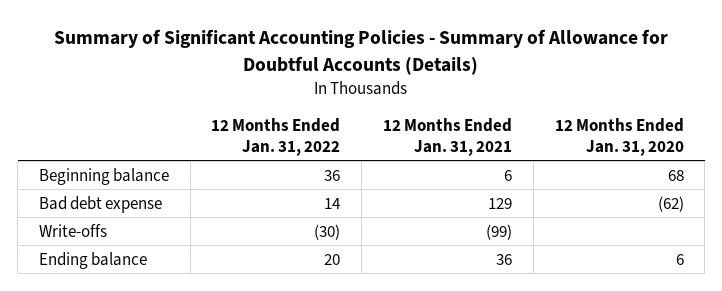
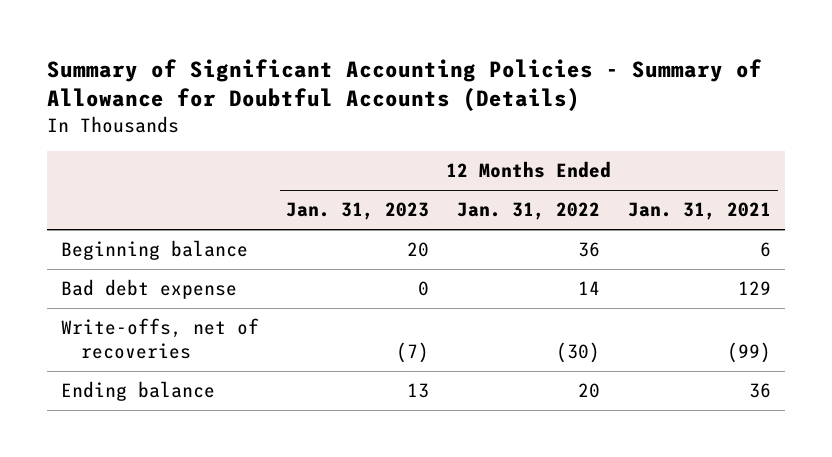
- | 12 Months Ended Jan. 31, 2022 | 12 Months Ended Jan. 31, 2021 | 12 Months Ended Jan. 31, 2020
+ | 12 Months Ended Jan. 31, 2023 | 12 Months Ended Jan. 31, 2022 | 12 Months Ended Jan. 31, 2021
- Write-offs | (30) | (99) |
+ Write-offs, net of recoveries | (7) | (30) | (99)

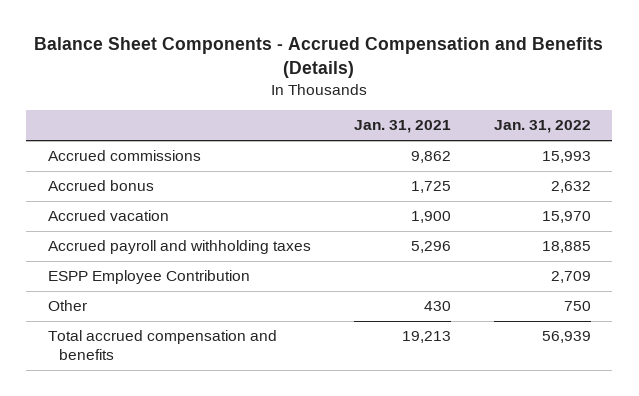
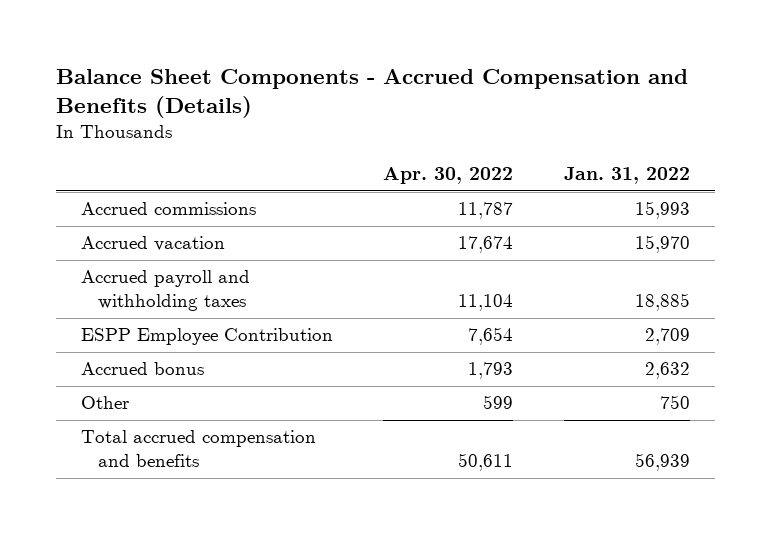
- | Jan. 31, 2021 | Jan. 31, 2022
+ | Apr. 30, 2022 | Jan. 31, 2022
moved down: Accrued bonus | 1,793 | 2,632

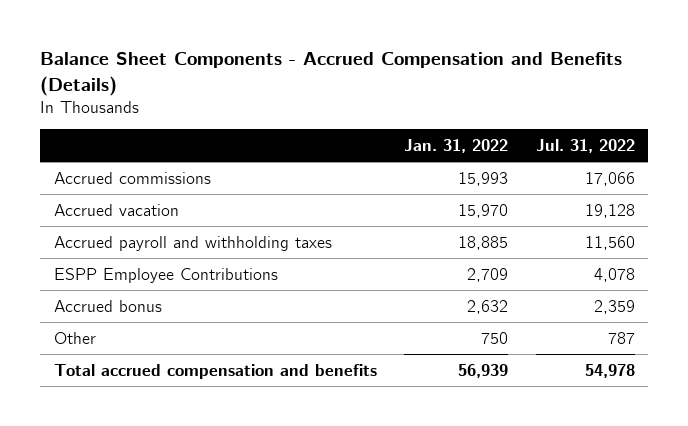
- | Apr. 30, 2022 | Jan. 31, 2022
+ | Jan. 31, 2022 | Jul. 31, 2022
- ESPP Employee Contribution | 7,654 | 2,709
+ ESPP Employee Contributions | 2,709 | 4,078

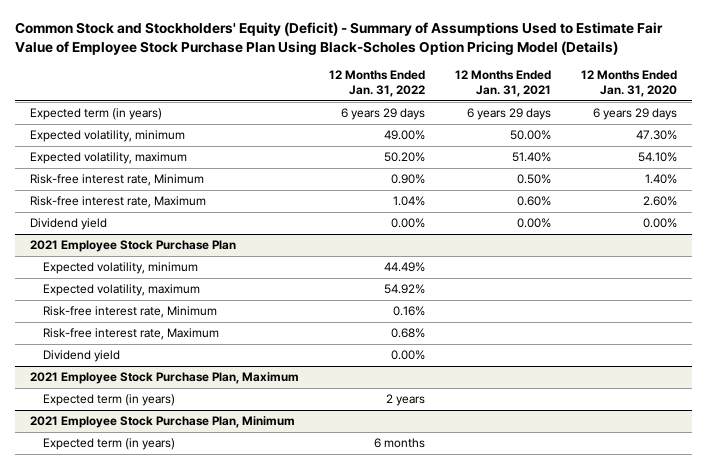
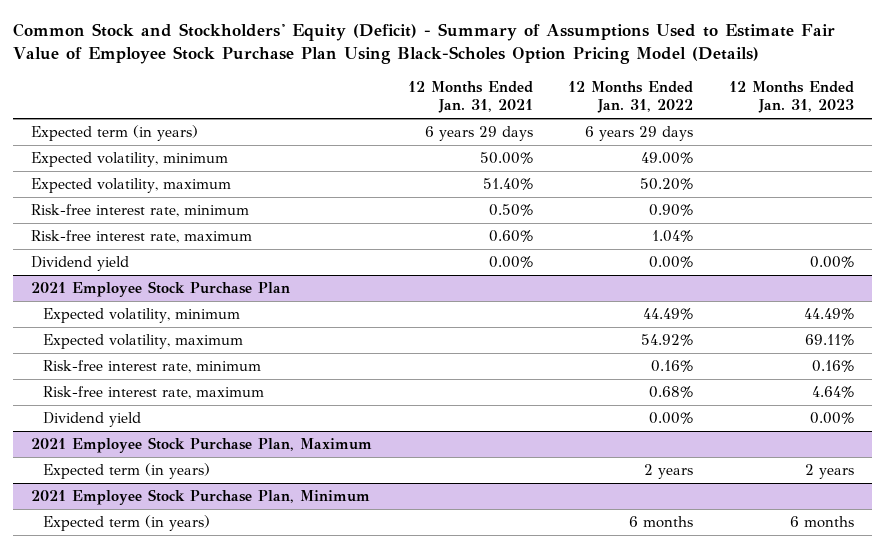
- | 12 Months Ended Jan. 31, 2022 | 12 Months Ended Jan. 31, 2021 | 12 Months Ended Jan. 31, 2020
+ | 12 Months Ended Jan. 31, 2021 | 12 Months Ended Jan. 31, 2022 | 12 Months Ended Jan. 31, 2023
- Risk-free interest rate, Minimum | 0.90% | 0.50% | 1.40%
- Risk-free interest rate, Maximum | 1.04% | 0.60% | 2.60%
+ Risk-free interest rate, minimum | 0.50% | 0.90% |
+ Risk-free interest rate, maximum | 0.60% | 1.04% |
@ 2021 Employee Stock Purchase Plan
- Risk-free interest rate, Minimum | 0.16% | |
- Risk-free interest rate, Maximum | 0.68% | |
+ Risk-free interest rate, minimum | | 0.16% | 0.16%
+ Risk-free interest rate, maximum | | 0.68% | 4.64%

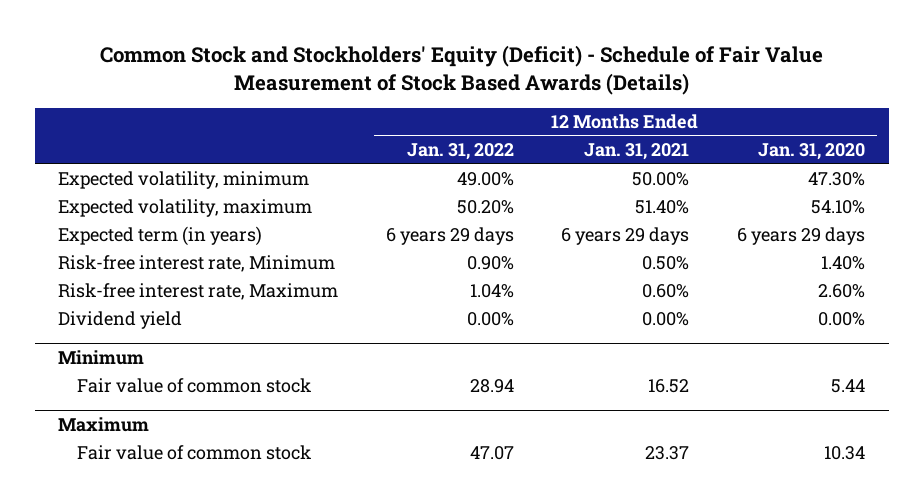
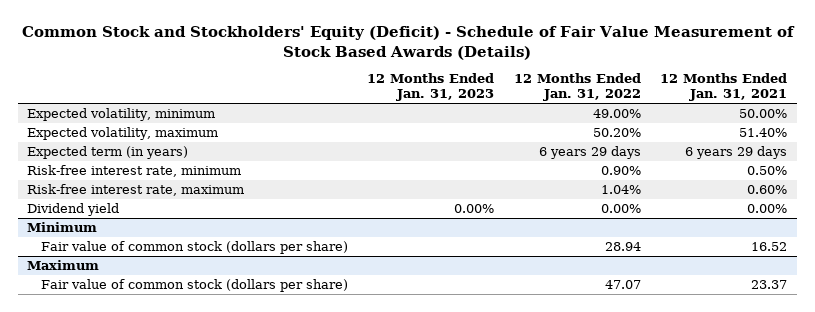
- | 12 Months Ended Jan. 31, 2022 | 12 Months Ended Jan. 31, 2021 | 12 Months Ended Jan. 31, 2020
+ | 12 Months Ended Jan. 31, 2023 | 12 Months Ended Jan. 31, 2022 | 12 Months Ended Jan. 31, 2021
- Risk-free interest rate, Minimum | 0.90% | 0.50% | 1.40%
- Risk-free interest rate, Maximum | 1.04% | 0.60% | 2.60%
+ Risk-free interest rate, minimum | | 0.90% | 0.50%
+ Risk-free interest rate, maximum | | 1.04% | 0.60%
@ Minimum
- Fair value of common stock | 28.94 | 16.52 | 5.44
+ Fair value of common stock (dollars per share) | | 28.94 | 16.52
@ Maximum
- Fair value of common stock | 47.07 | 23.37 | 10.34
+ Fair value of common stock (dollars per share) | | 47.07 | 23.37

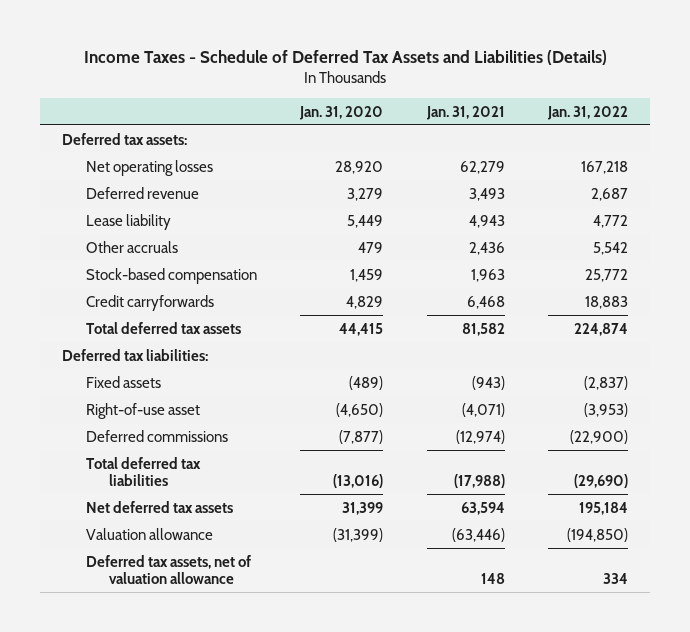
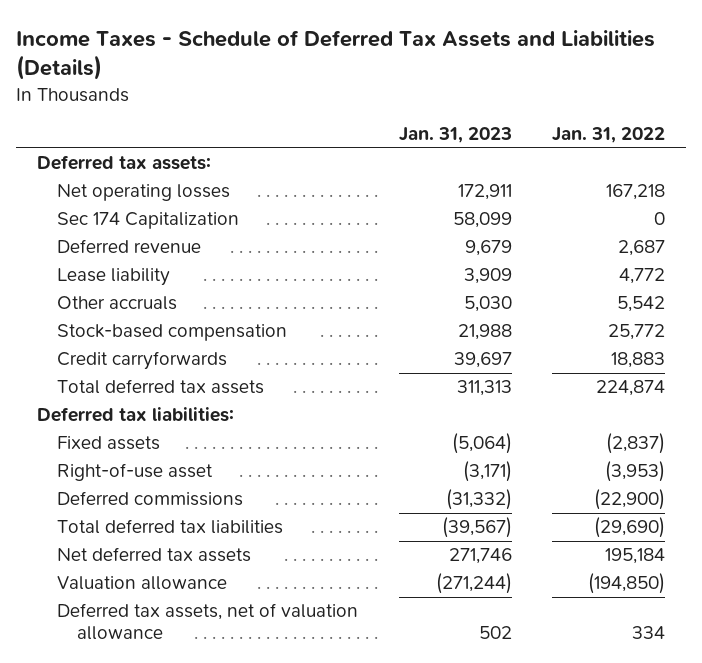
- | Jan. 31, 2020 | Jan. 31, 2021 | Jan. 31, 2022
+ | Jan. 31, 2023 | Jan. 31, 2022
+ Sec 174 Capitalization | 58,099 | 0

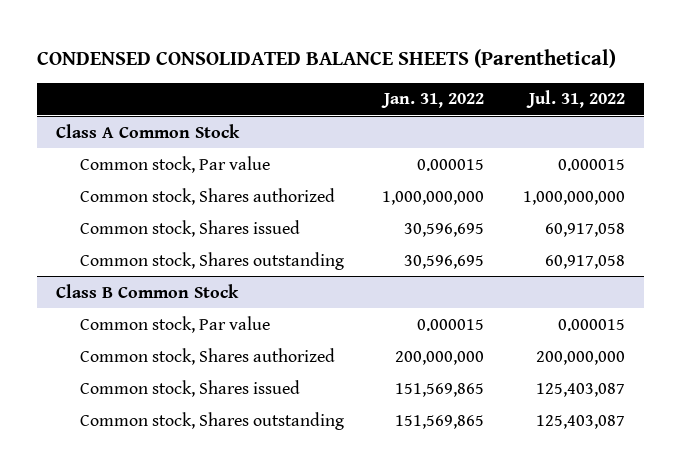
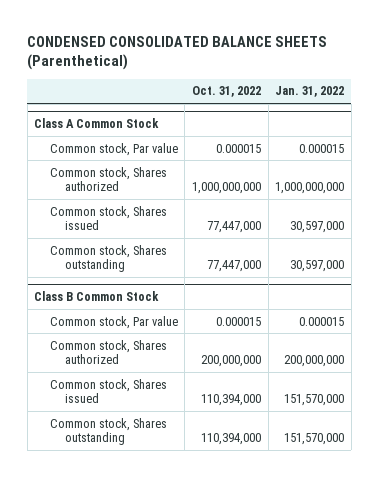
- | Jan. 31, 2022 | Jul. 31, 2022
+ | Oct. 31, 2022 | Jan. 31, 2022
@ Class A Common Stock
- Common stock, Shares issued | 30,596,695 | 60,917,058
- Common stock, Shares outstanding | 30,596,695 | 60,917,058
+ Common stock, Shares issued | 77,447,000 | 30,597,000
+ Common stock, Shares outstanding | 77,447,000 | 30,597,000
@ Class B Common Stock
- Common stock, Shares issued | 151,569,865 | 125,403,087
- Common stock, Shares outstanding | 151,569,865 | 125,403,087
+ Common stock, Shares issued | 110,394,000 | 151,570,000
+ Common stock, Shares outstanding | 110,394,000 | 151,570,000

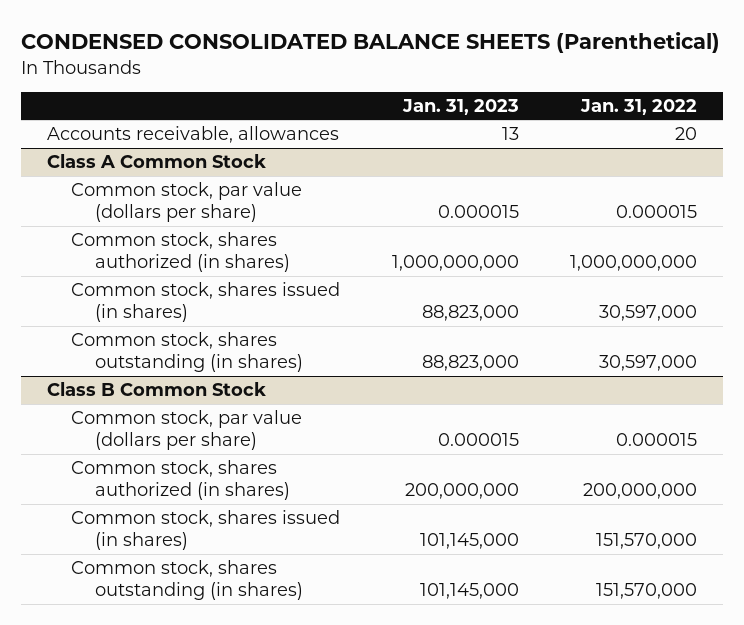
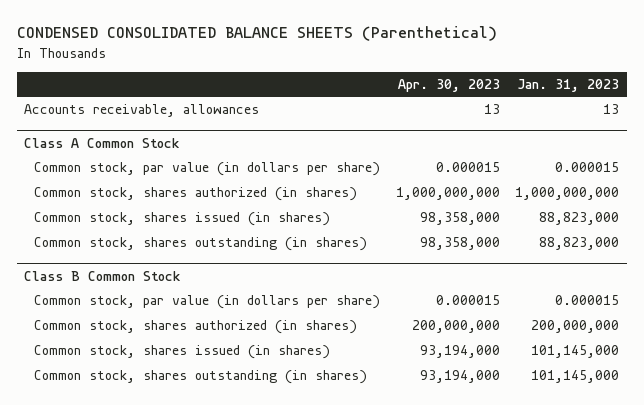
- | Jan. 31, 2023 | Jan. 31, 2022
+ | Apr. 30, 2023 | Jan. 31, 2023
@ Class A Common Stock
- Common stock, par value (dollars per share) | 0.000015 | 0.000015
+ Common stock, par value (in dollars per share) | 0.000015 | 0.000015
@ Class B Common Stock
- Common stock, par value (dollars per share) | 0.000015 | 0.000015
+ Common stock, par value (in dollars per share) | 0.000015 | 0.000015

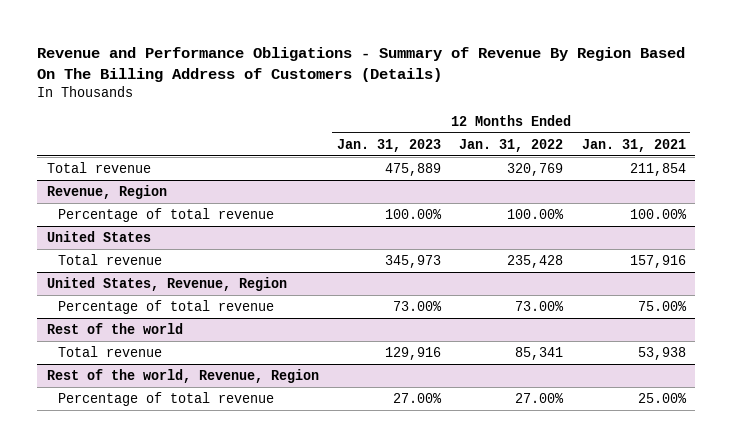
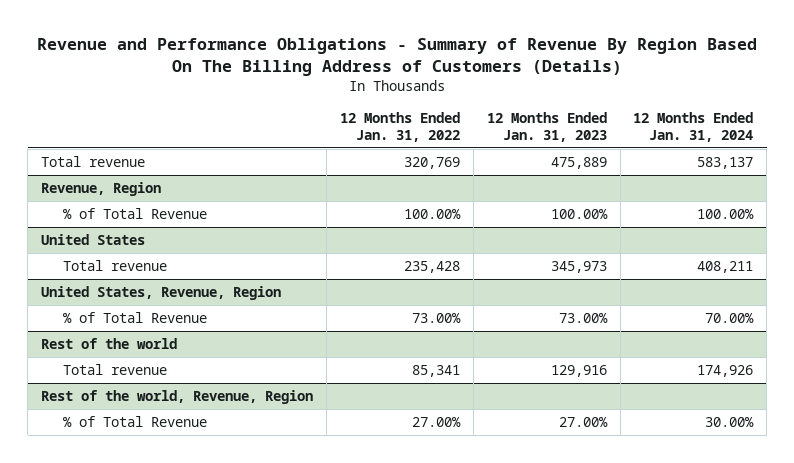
- | 12 Months Ended Jan. 31, 2023 | 12 Months Ended Jan. 31, 2022 | 12 Months Ended Jan. 31, 2021
+ | 12 Months Ended Jan. 31, 2022 | 12 Months Ended Jan. 31, 2023 | 12 Months Ended Jan. 31, 2024
@ Revenue, Region
- Percentage of total revenue | 100.00% | 100.00% | 100.00%
+ % of Total Revenue | 100.00% | 100.00% | 100.00%
@ United States, Revenue, Region
- Percentage of total revenue | 73.00% | 73.00% | 75.00%
+ % of Total Revenue | 73.00% | 73.00% | 70.00%
@ Rest of the world, Revenue, Region
- Percentage of total revenue | 27.00% | 27.00% | 25.00%
+ % of Total Revenue | 27.00% | 27.00% | 30.00%

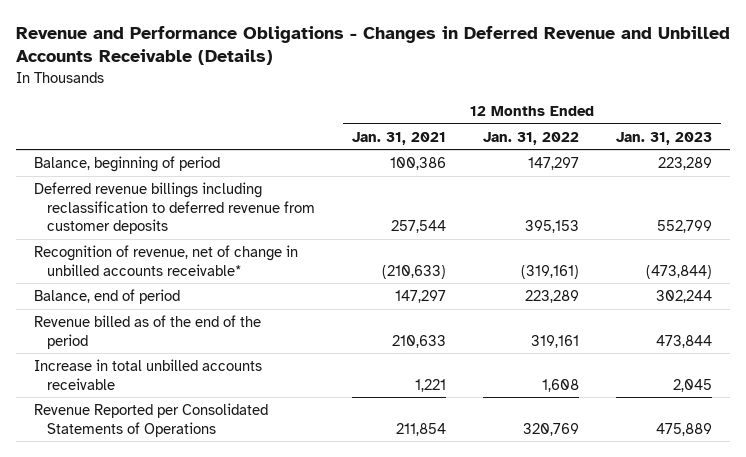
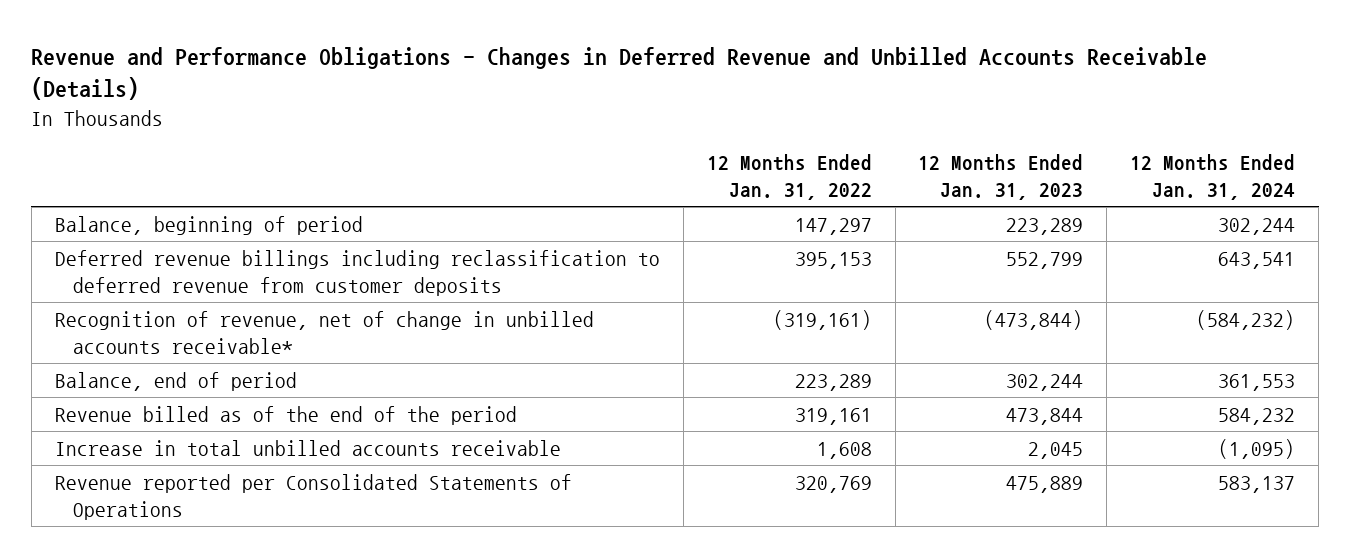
- | 12 Months Ended Jan. 31, 2021 | 12 Months Ended Jan. 31, 2022 | 12 Months Ended Jan. 31, 2023
+ | 12 Months Ended Jan. 31, 2022 | 12 Months Ended Jan. 31, 2023 | 12 Months Ended Jan. 31, 2024
- Revenue Reported per Consolidated Statements of Operations | 211,854 | 320,769 | 475,889
+ Revenue reported per Consolidated Statements of Operations | 320,769 | 475,889 | 583,137

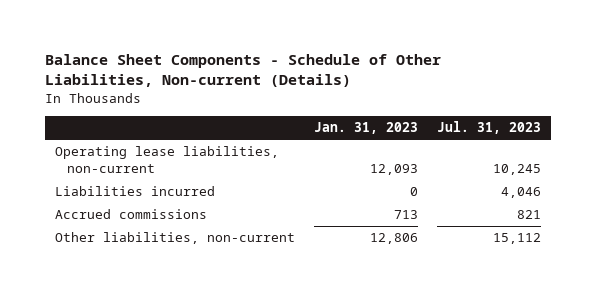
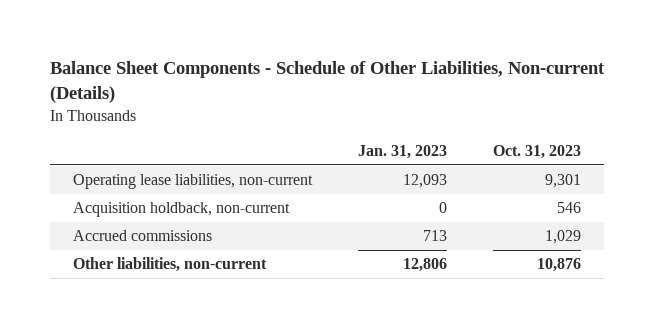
- | Jan. 31, 2023 | Jul. 31, 2023
+ | Jan. 31, 2023 | Oct. 31, 2023
- Liabilities incurred | 0 | 4,046
+ Acquisition holdback, non-current | 0 | 546

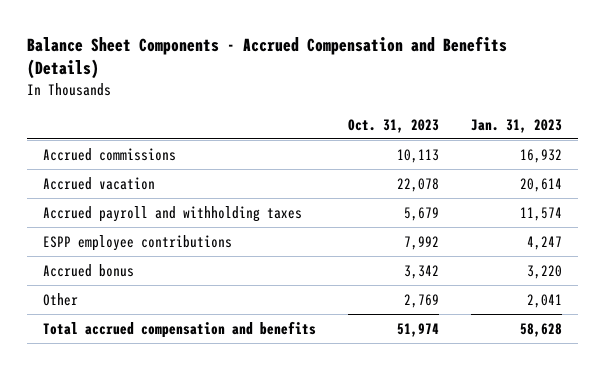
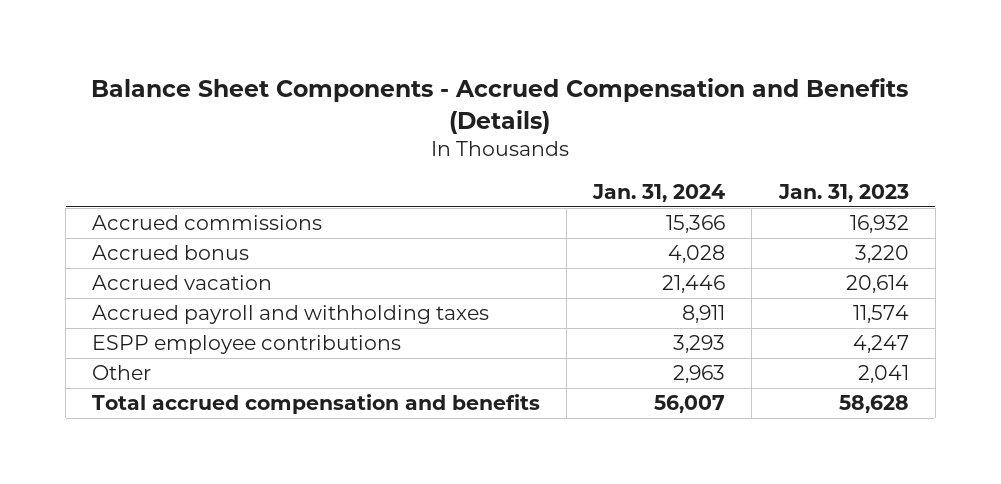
- | Oct. 31, 2023 | Jan. 31, 2023
+ | Jan. 31, 2024 | Jan. 31, 2023
moved up: Accrued bonus | 4,028 | 3,220

